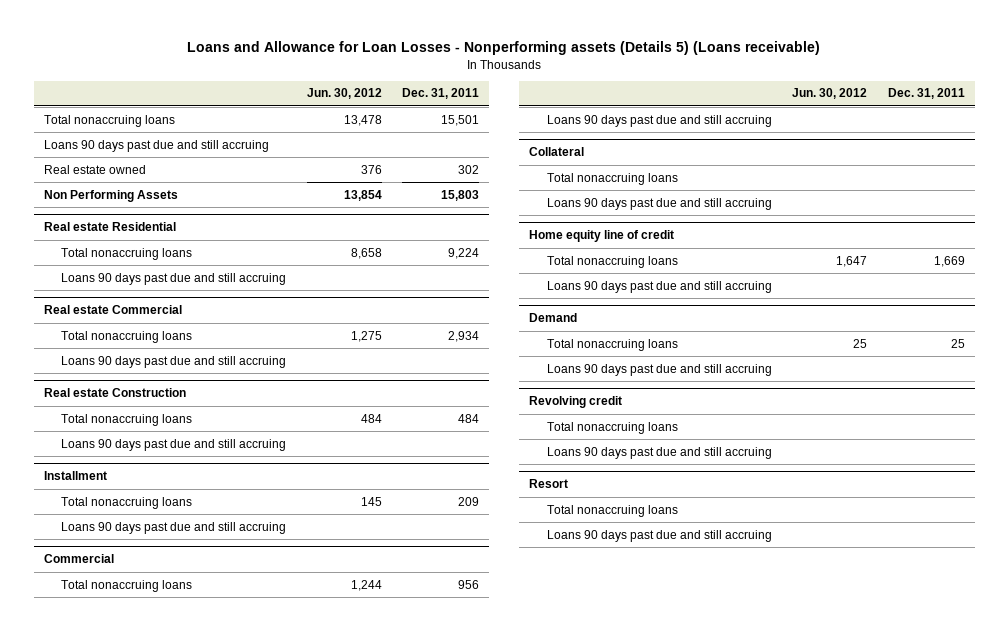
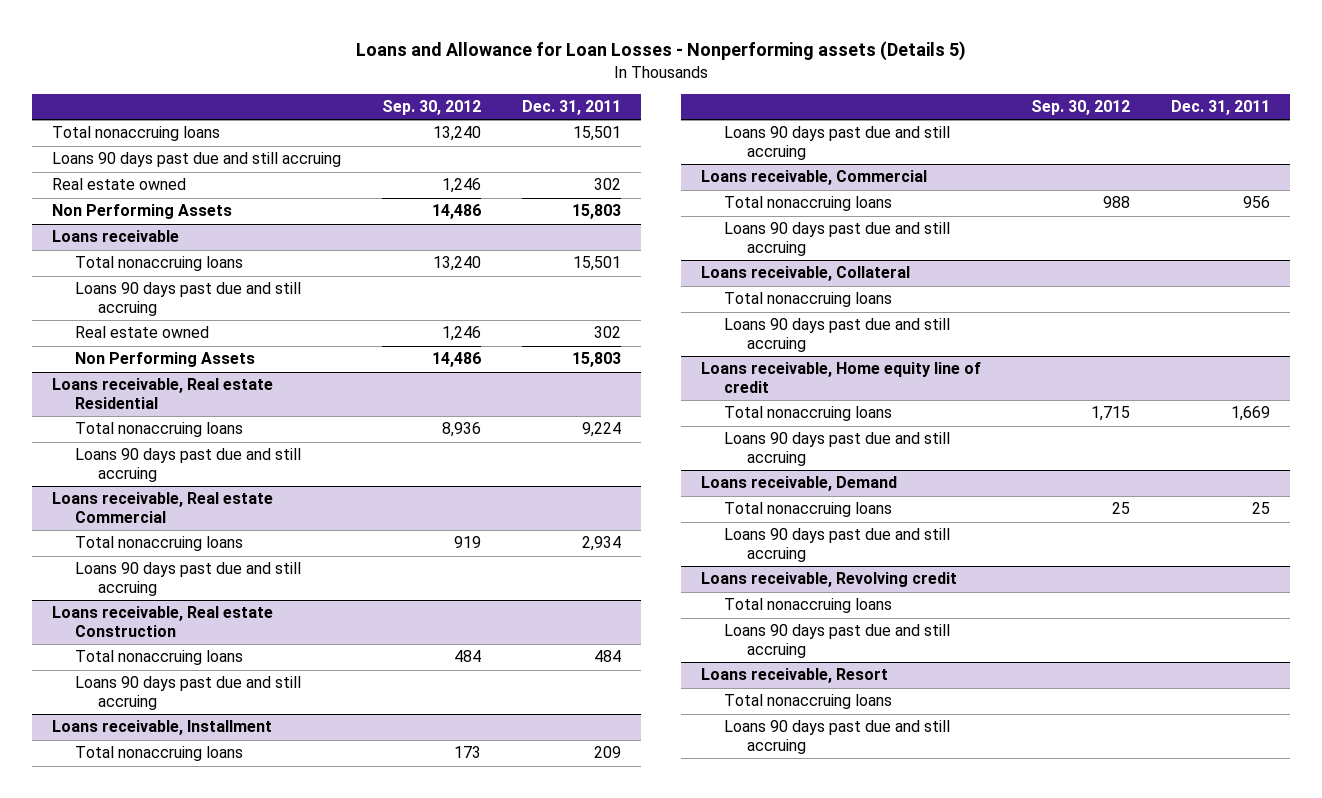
- Loans and Allowance for Loan Losses - Nonperforming assets (Details 5) (Loans receivable)
+ Loans and Allowance for Loan Losses - Nonperforming assets (Details 5)
- | Jun. 30, 2012 | Dec. 31, 2011
+ | Sep. 30, 2012 | Dec. 31, 2011
- Real estate Residential
+ Loans receivable
+ Total nonaccruing loans | 13,240 | 15,501
+ Loans 90 days past due and still accruing
+ Real estate owned | 1,246 | 302
+ Non Performing Assets | 14,486 | 15,803
+ Loans receivable, Real estate Residential
- Real estate Commercial
+ Loans receivable, Real estate Commercial
- Real estate Construction
+ Loans receivable, Real estate Construction
- Installment
+ Loans receivable, Installment
- Commercial
+ Loans receivable, Commercial
- Collateral
+ Loans receivable, Collateral
- Home equity line of credit
+ Loans receivable, Home equity line of credit
- Demand
+ Loans receivable, Demand
- Revolving credit
+ Loans receivable, Revolving credit
- Resort
+ Loans receivable, Resort

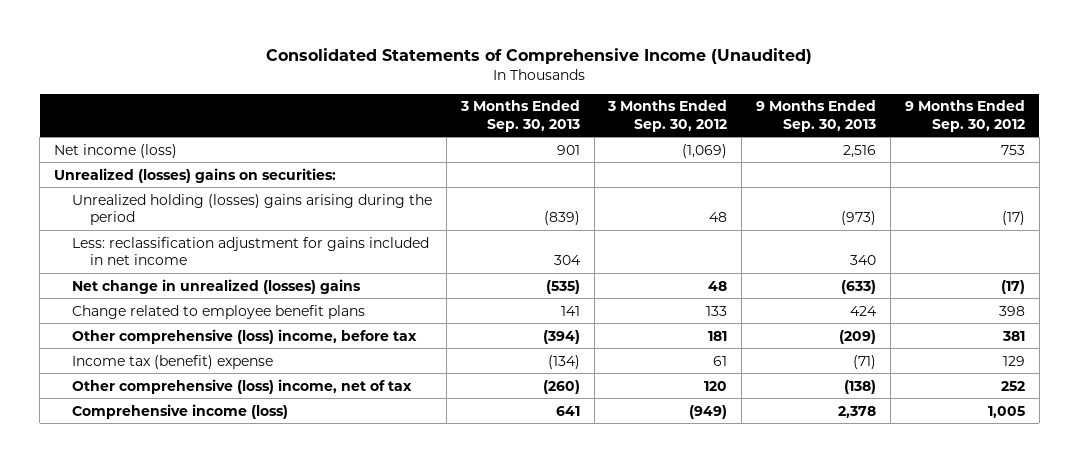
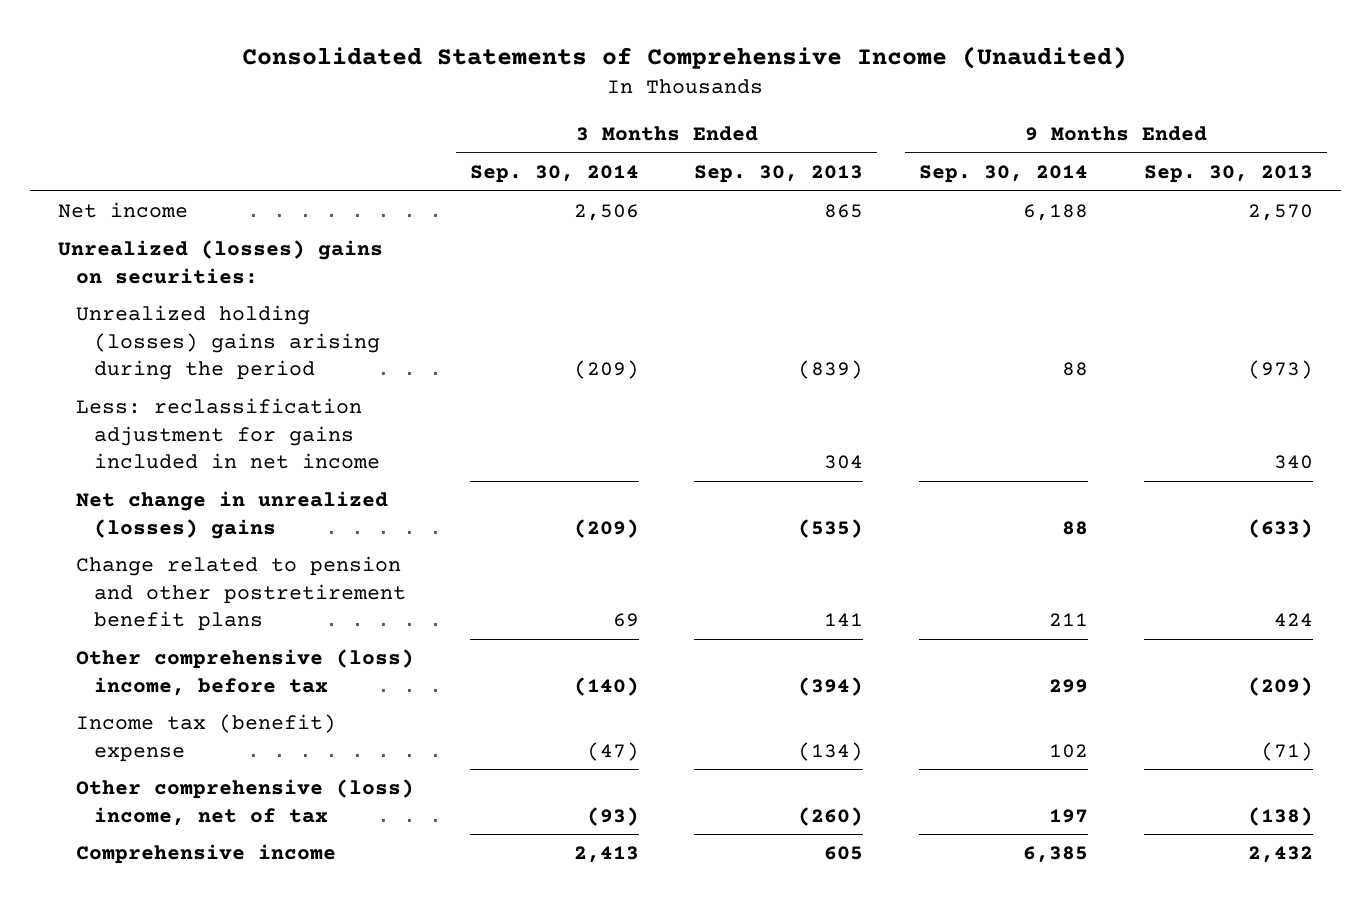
- | 3 Months Ended Sep. 30, 2013 | 3 Months Ended Sep. 30, 2012 | 9 Months Ended Sep. 30, 2013 | 9 Months Ended Sep. 30, 2012
+ | 3 Months Ended Sep. 30, 2014 | 3 Months Ended Sep. 30, 2013 | 9 Months Ended Sep. 30, 2014 | 9 Months Ended Sep. 30, 2013
- Net income (loss) | 901 | (1,069) | 2,516 | 753
+ Net income | 2,506 | 865 | 6,188 | 2,570
- Change related to employee benefit plans | 141 | 133 | 424 | 398
+ Change related to pension and other postretirement benefit plans | 69 | 141 | 211 | 424
- Comprehensive income (loss) | 641 | (949) | 2,378 | 1,005
+ Comprehensive income | 2,413 | 605 | 6,385 | 2,432

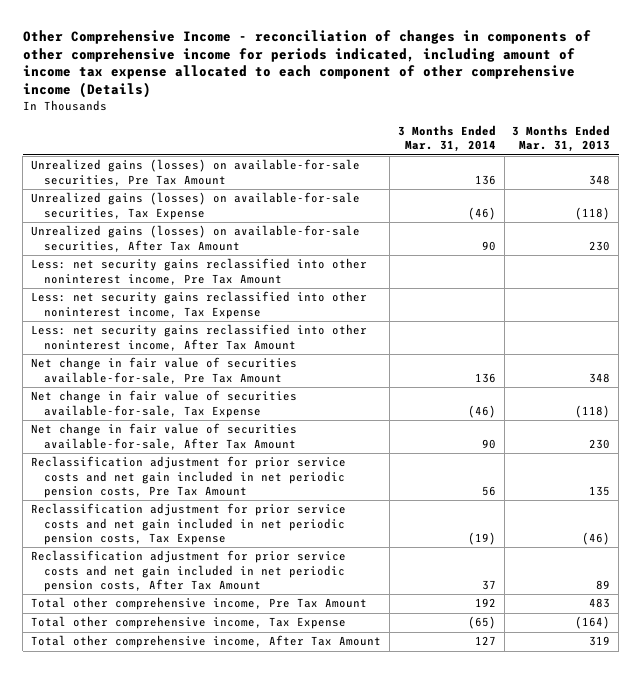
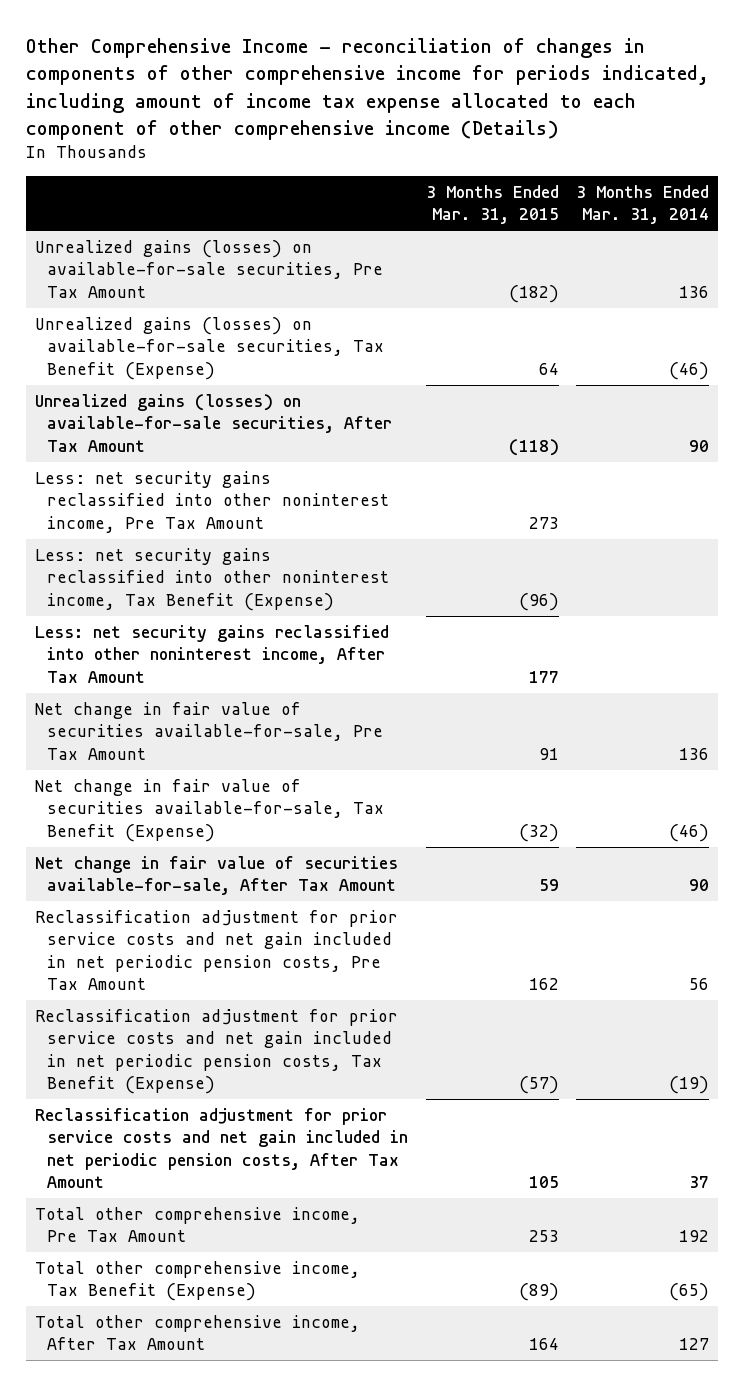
- | 3 Months Ended Mar. 31, 2014 | 3 Months Ended Mar. 31, 2013
+ | 3 Months Ended Mar. 31, 2015 | 3 Months Ended Mar. 31, 2014
- Unrealized gains (losses) on available-for-sale securities, Tax Expense | (46) | (118)
+ Unrealized gains (losses) on available-for-sale securities, Tax Benefit (Expense) | 64 | (46)
- Less: net security gains reclassified into other noninterest income, Tax Expense
+ Less: net security gains reclassified into other noninterest income, Tax Benefit (Expense) | (96) |
- Net change in fair value of securities available-for-sale, Tax Expense | (46) | (118)
+ Net change in fair value of securities available-for-sale, Tax Benefit (Expense) | (32) | (46)
- Reclassification adjustment for prior service costs and net gain included in net periodic pension costs, Tax Expense | (19) | (46)
+ Reclassification adjustment for prior service costs and net gain included in net periodic pension costs, Tax Benefit (Expense) | (57) | (19)
- Total other comprehensive income, Tax Expense | (65) | (164)
+ Total other comprehensive income, Tax Benefit (Expense) | (89) | (65)

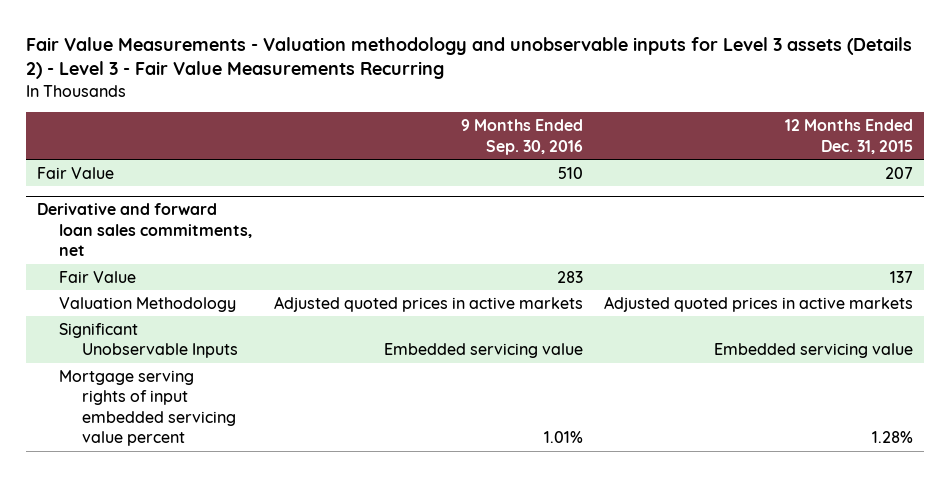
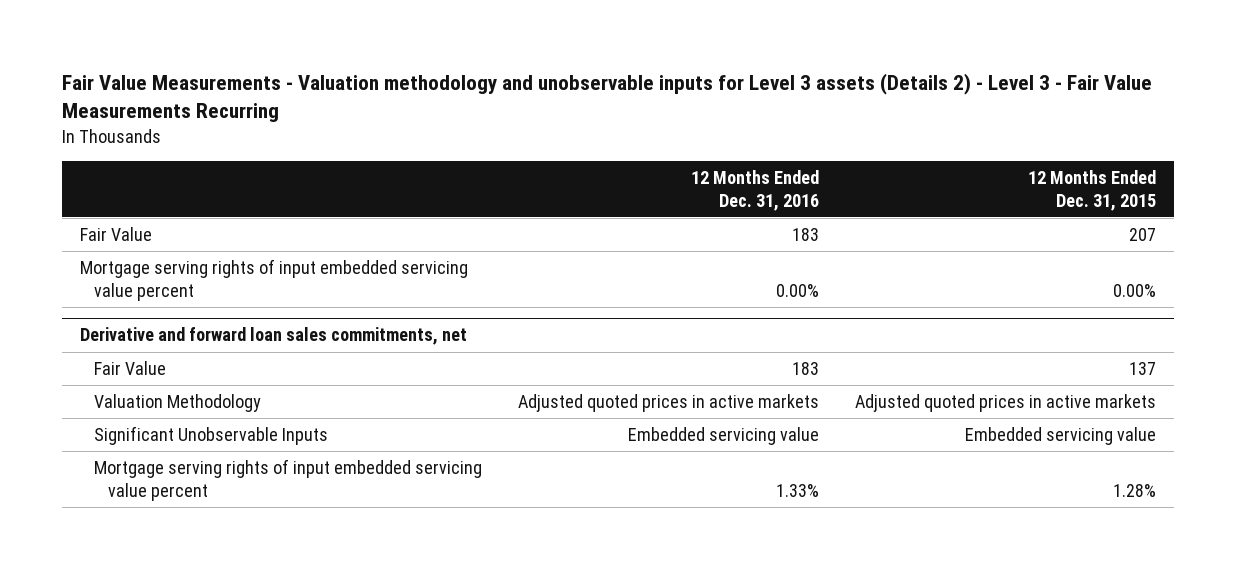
- | 9 Months Ended Sep. 30, 2016 | 12 Months Ended Dec. 31, 2015
+ | 12 Months Ended Dec. 31, 2016 | 12 Months Ended Dec. 31, 2015
+ Mortgage serving rights of input embedded servicing value percent | 0.00% | 0.00%

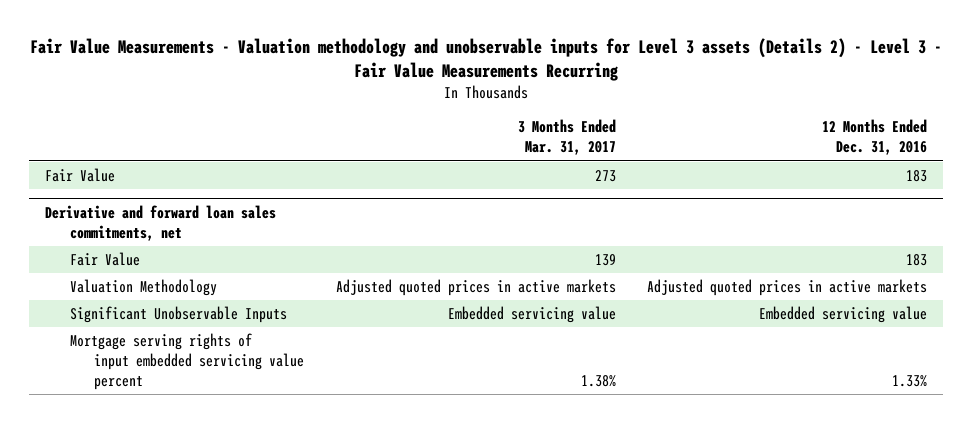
- | 12 Months Ended Dec. 31, 2016 | 12 Months Ended Dec. 31, 2015
+ | 3 Months Ended Mar. 31, 2017 | 12 Months Ended Dec. 31, 2016
- Mortgage serving rights of input embedded servicing value percent | 0.00% | 0.00%

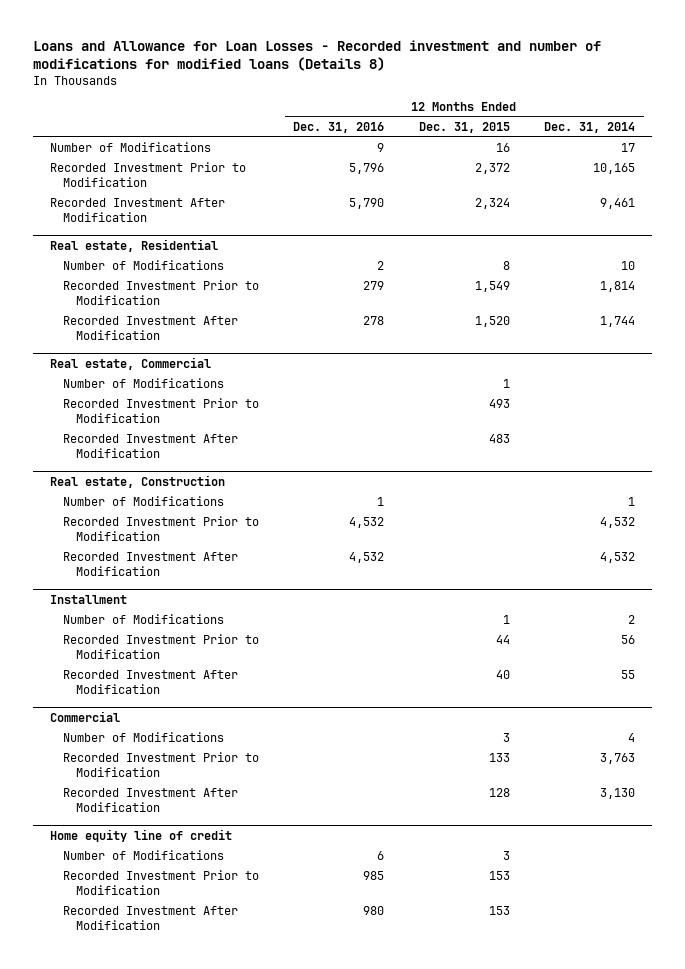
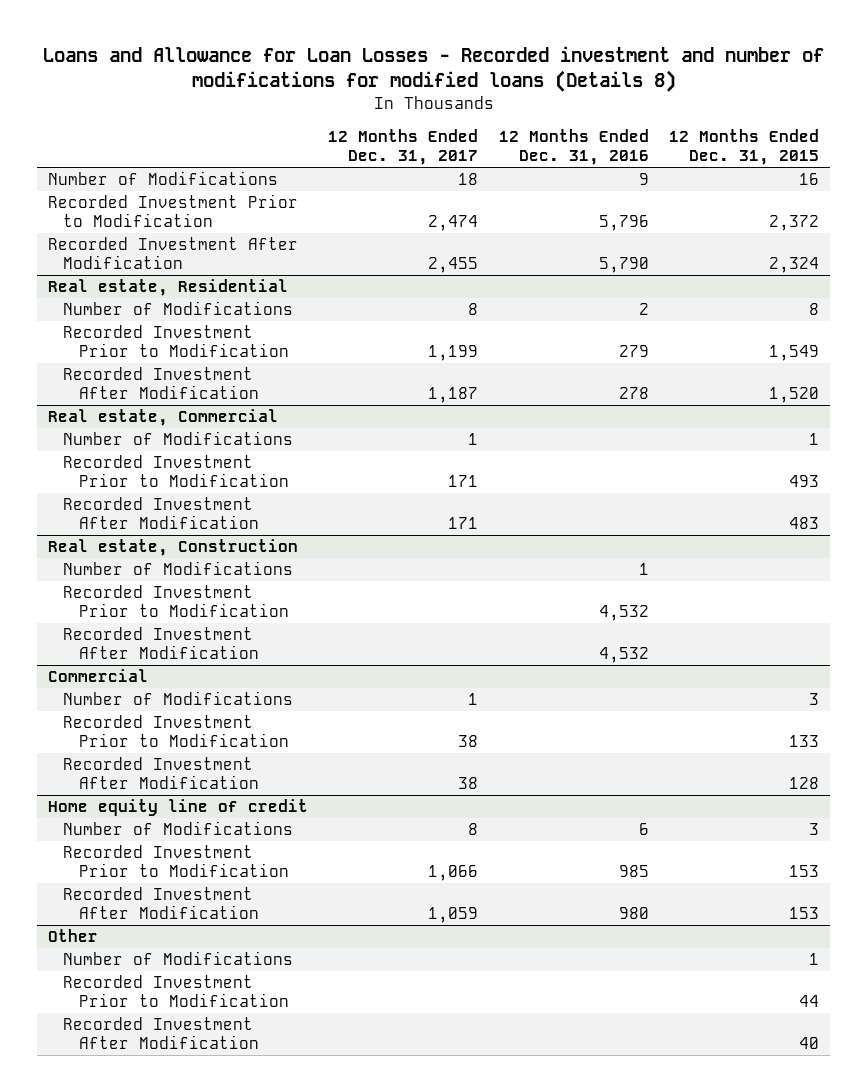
- | 12 Months Ended Dec. 31, 2016 | 12 Months Ended Dec. 31, 2015 | 12 Months Ended Dec. 31, 2014
+ | 12 Months Ended Dec. 31, 2017 | 12 Months Ended Dec. 31, 2016 | 12 Months Ended Dec. 31, 2015
- Installment
- Number of Modifications | | 1 | 2
- Recorded Investment Prior to Modification | | 44 | 56
- Recorded Investment After Modification | | 40 | 55
+ Other
+ Number of Modifications | | | 1
+ Recorded Investment Prior to Modification | | | 44
+ Recorded Investment After Modification | | | 40

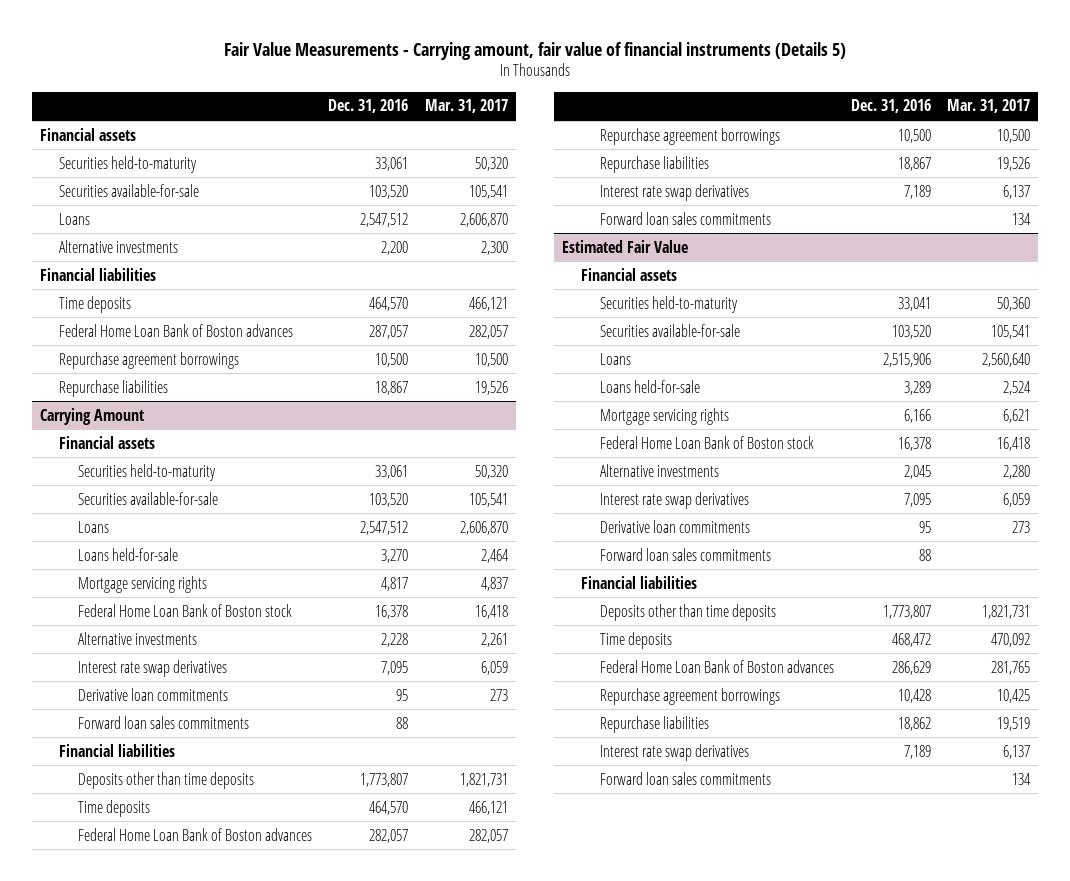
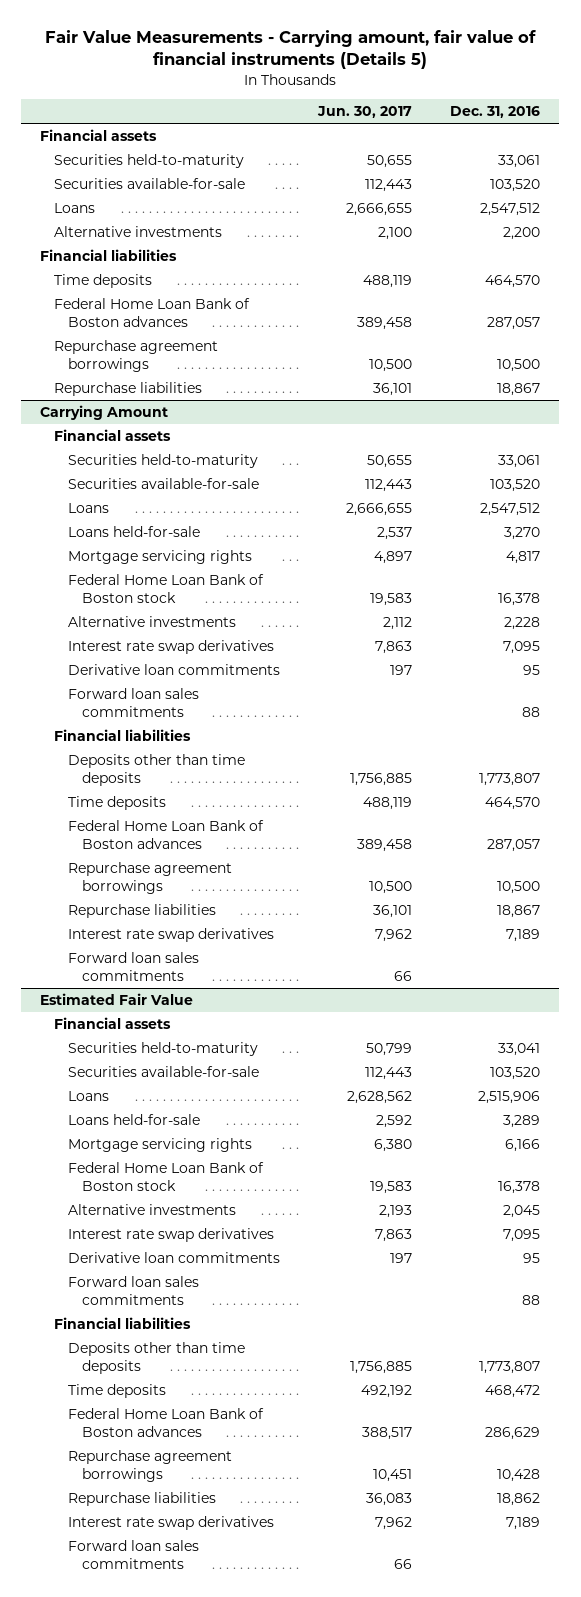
- | Dec. 31, 2016 | Mar. 31, 2017
+ | Jun. 30, 2017 | Dec. 31, 2016
@ Carrying Amount
- Federal Home Loan Bank of Boston advances | 282,057 | 282,057
+ Federal Home Loan Bank of Boston advances | 389,458 | 287,057

